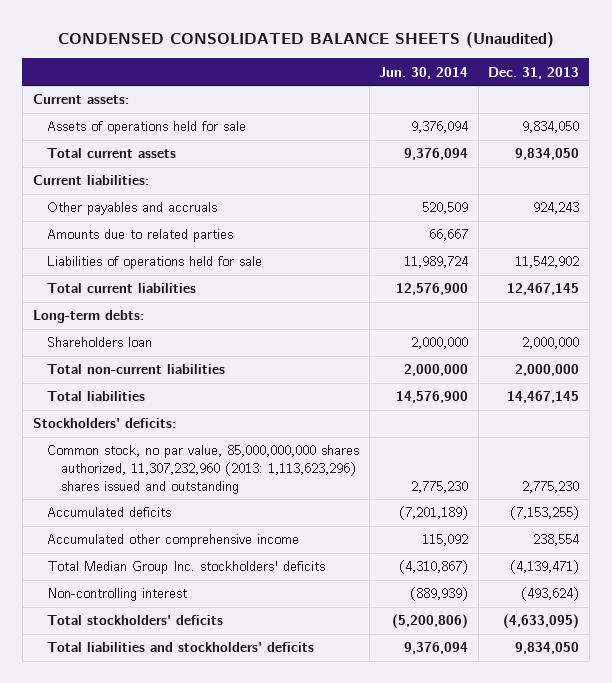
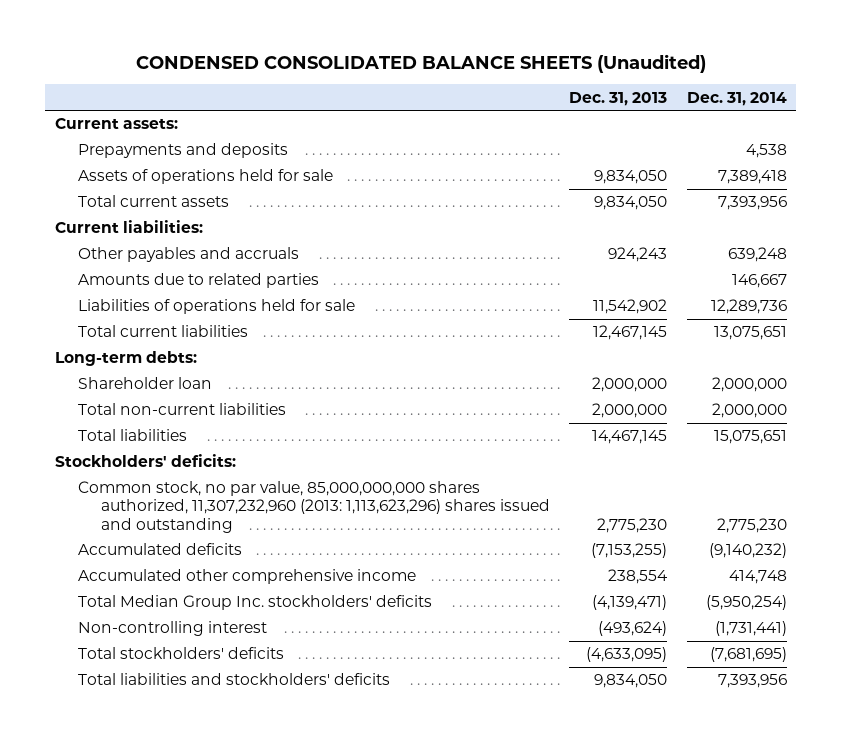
- | Jun. 30, 2014 | Dec. 31, 2013
+ | Dec. 31, 2013 | Dec. 31, 2014
+ Prepayments and deposits | | 4,538
- Shareholders loan | 2,000,000 | 2,000,000
+ Shareholder loan | 2,000,000 | 2,000,000

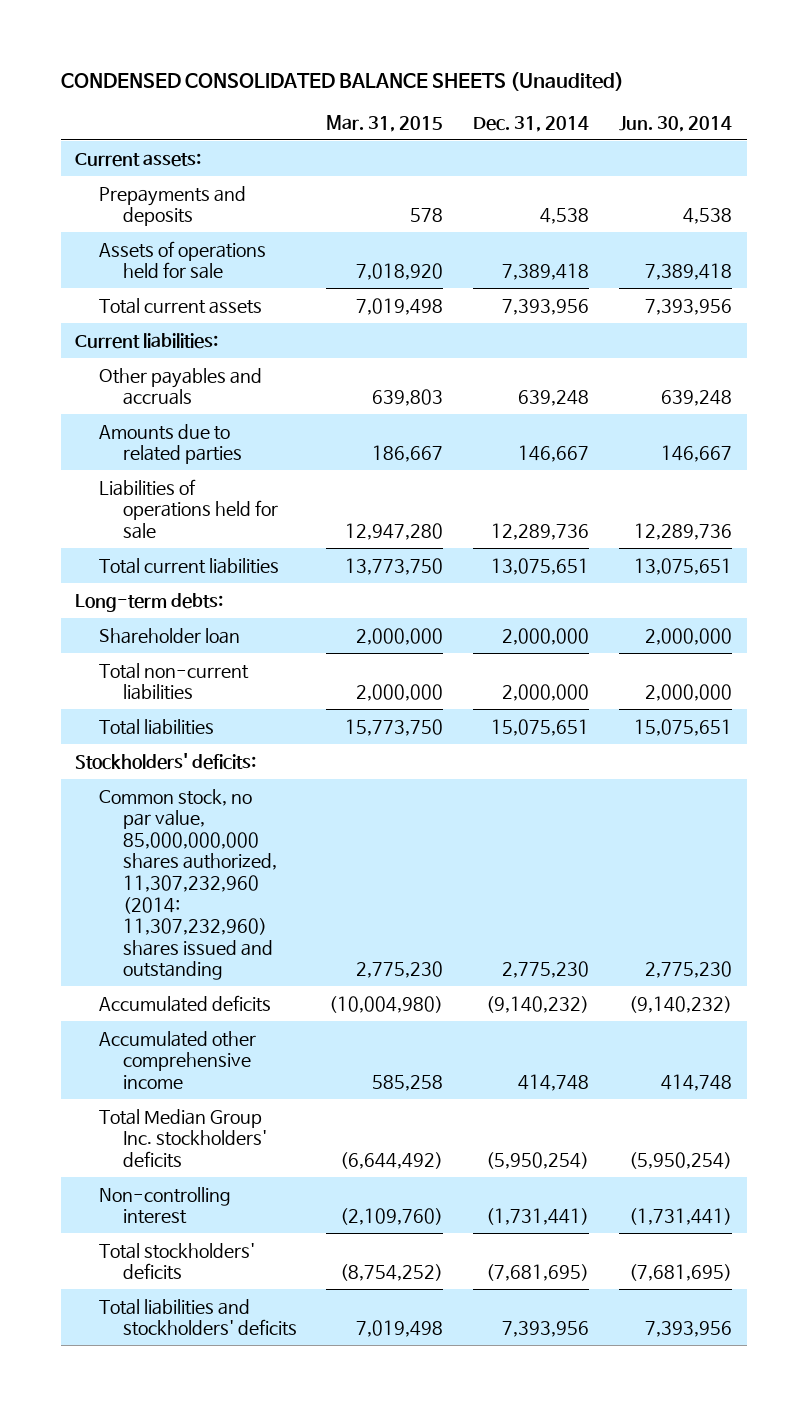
- | Dec. 31, 2013 | Dec. 31, 2014
+ | Mar. 31, 2015 | Dec. 31, 2014 | Jun. 30, 2014
- Common stock, no par value, 85,000,000,000 shares authorized, 11,307,232,960 (2013: 1,113,623,296) shares issued and outstanding | 2,775,230 | 2,775,230
+ Common stock, no par value, 85,000,000,000 shares authorized, 11,307,232,960 (2014: 11,307,232,960) shares issued and outstanding | 2,775,230 | 2,775,230 | 2,775,230

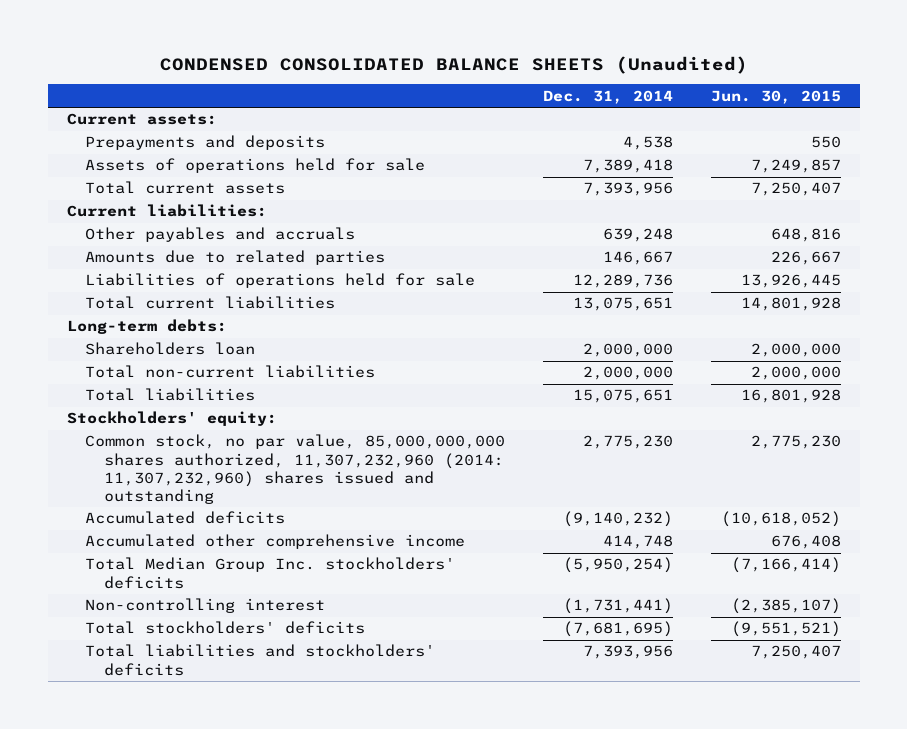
- | Mar. 31, 2015 | Dec. 31, 2014 | Jun. 30, 2014
+ | Dec. 31, 2014 | Jun. 30, 2015
- Shareholder loan | 2,000,000 | 2,000,000 | 2,000,000
+ Shareholders loan | 2,000,000 | 2,000,000
- Stockholders' deficits:
+ Stockholders' equity:

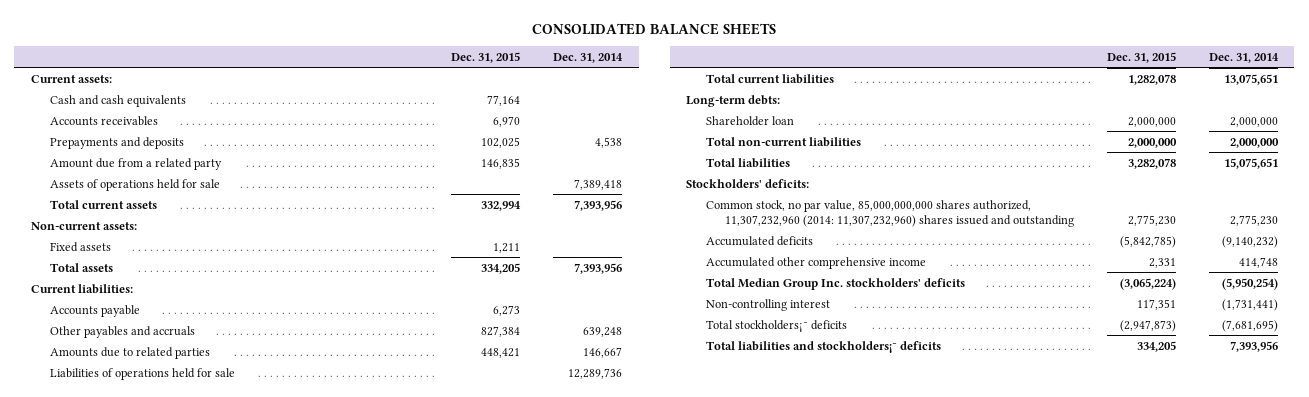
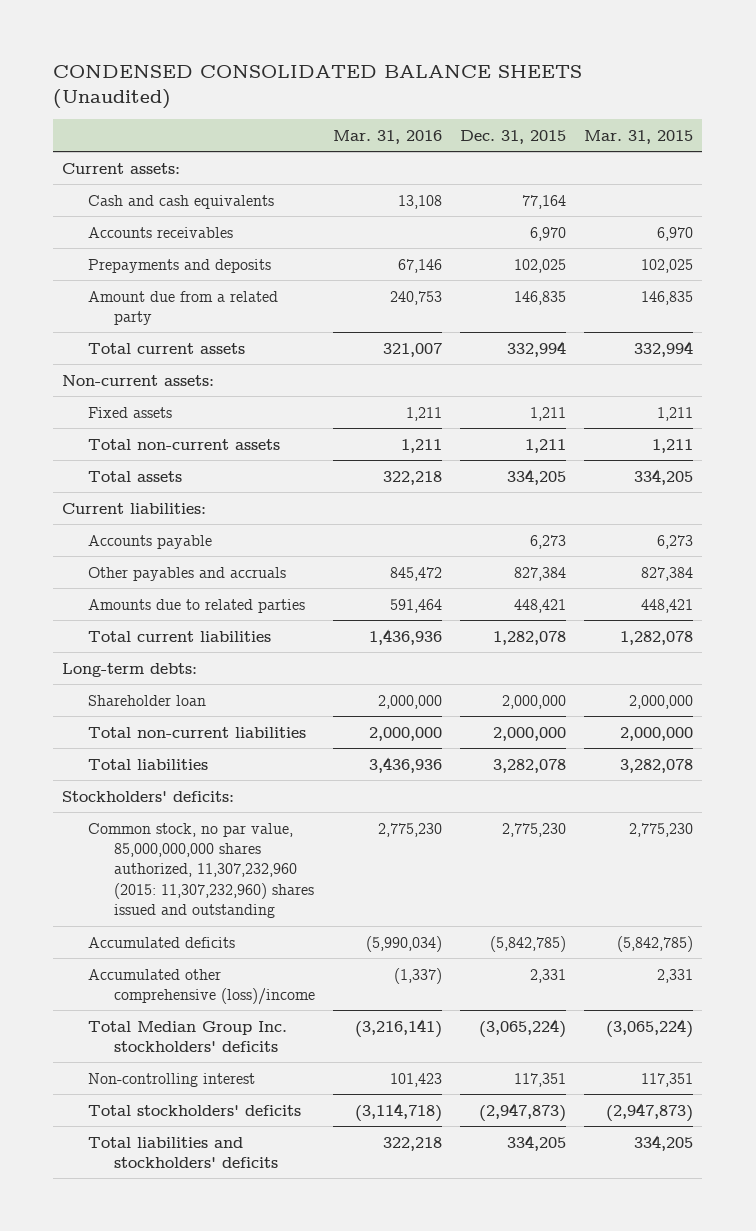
- CONSOLIDATED BALANCE SHEETS
+ CONDENSED CONSOLIDATED BALANCE SHEETS (Unaudited)
- | Dec. 31, 2015 | Dec. 31, 2014
+ | Mar. 31, 2016 | Dec. 31, 2015 | Mar. 31, 2015
- Assets of operations held for sale | | 7,389,418
+ Total non-current assets | 1,211 | 1,211 | 1,211
- Liabilities of operations held for sale | | 12,289,736
- Common stock, no par value, 85,000,000,000 shares authorized, 11,307,232,960 (2014: 11,307,232,960) shares issued and outstanding | 2,775,230 | 2,775,230
+ Common stock, no par value, 85,000,000,000 shares authorized, 11,307,232,960 (2015: 11,307,232,960) shares issued and outstanding | 2,775,230 | 2,775,230 | 2,775,230
- Accumulated other comprehensive income | 2,331 | 414,748
+ Accumulated other comprehensive (loss)/income | (1,337) | 2,331 | 2,331
- Total stockholders¡¯ deficits | (2,947,873) | (7,681,695)
- Total liabilities and stockholders¡¯ deficits | 334,205 | 7,393,956
+ Total stockholders' deficits | (3,114,718) | (2,947,873) | (2,947,873)
+ Total liabilities and stockholders' deficits | 322,218 | 334,205 | 334,205

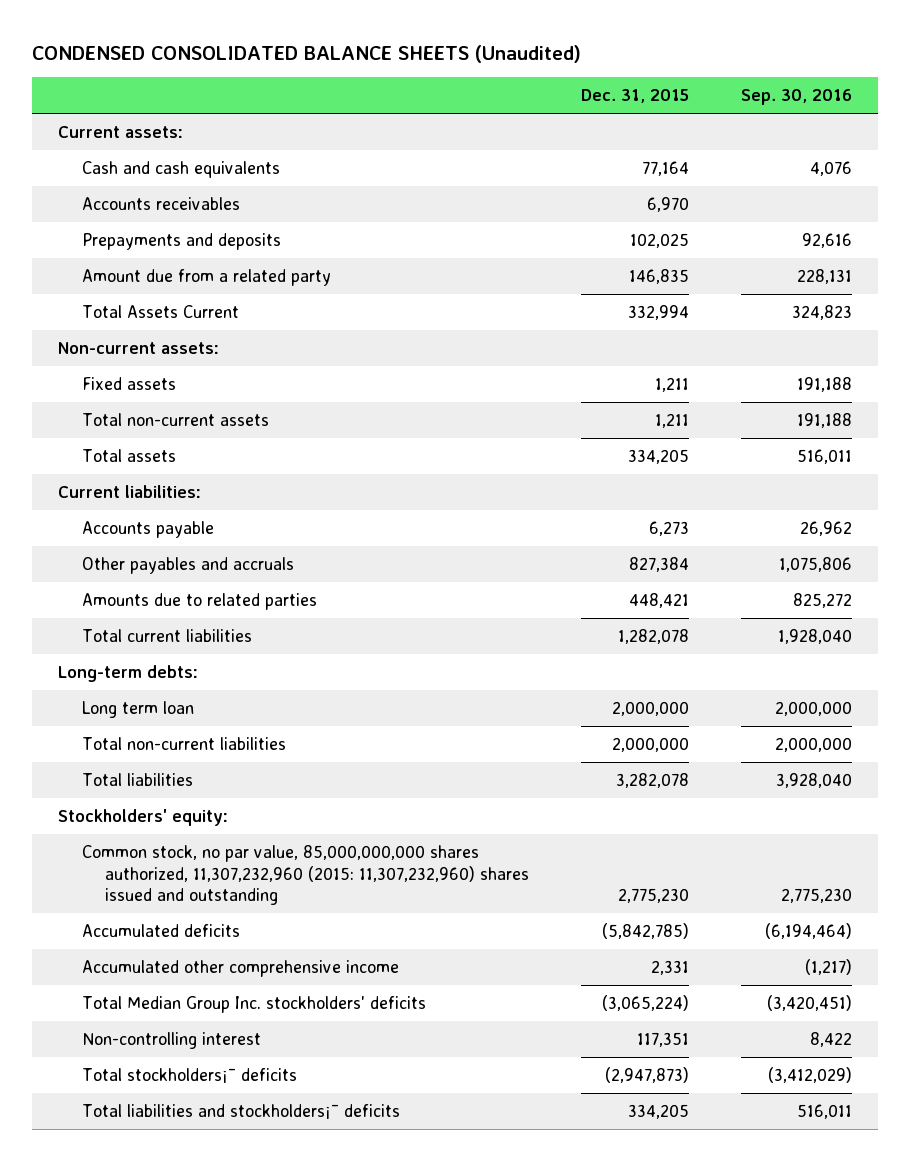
- | Mar. 31, 2016 | Dec. 31, 2015 | Mar. 31, 2015
+ | Dec. 31, 2015 | Sep. 30, 2016
- Total current assets | 321,007 | 332,994 | 332,994
+ Total Assets Current | 332,994 | 324,823
- Shareholder loan | 2,000,000 | 2,000,000 | 2,000,000
+ Long term loan | 2,000,000 | 2,000,000
- Stockholders' deficits:
+ Stockholders' equity:
- Accumulated other comprehensive (loss)/income | (1,337) | 2,331 | 2,331
+ Accumulated other comprehensive income | 2,331 | (1,217)
- Total stockholders' deficits | (3,114,718) | (2,947,873) | (2,947,873)
- Total liabilities and stockholders' deficits | 322,218 | 334,205 | 334,205
+ Total stockholders¡¯ deficits | (2,947,873) | (3,412,029)
+ Total liabilities and stockholders¡¯ deficits | 334,205 | 516,011

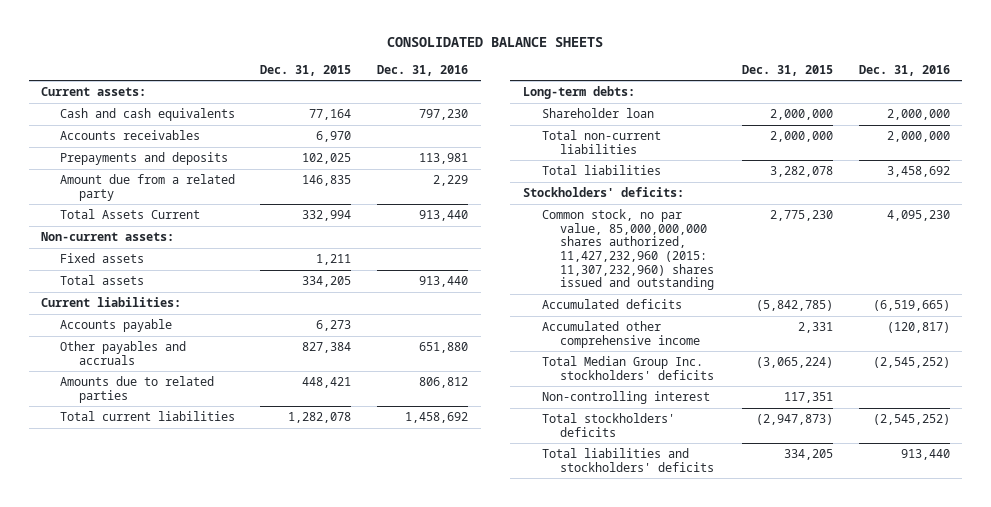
- CONDENSED CONSOLIDATED BALANCE SHEETS (Unaudited)
+ CONSOLIDATED BALANCE SHEETS
- | Dec. 31, 2015 | Sep. 30, 2016
+ | Dec. 31, 2015 | Dec. 31, 2016
- Total non-current assets | 1,211 | 191,188
- Long term loan | 2,000,000 | 2,000,000
+ Shareholder loan | 2,000,000 | 2,000,000
- Stockholders' equity:
- Common stock, no par value, 85,000,000,000 shares authorized, 11,307,232,960 (2015: 11,307,232,960) shares issued and outstanding | 2,775,230 | 2,775,230
+ Stockholders' deficits:
+ Common stock, no par value, 85,000,000,000 shares authorized, 11,427,232,960 (2015: 11,307,232,960) shares issued and outstanding | 2,775,230 | 4,095,230
- Total stockholders¡¯ deficits | (2,947,873) | (3,412,029)
- Total liabilities and stockholders¡¯ deficits | 334,205 | 516,011
+ Total stockholders' deficits | (2,947,873) | (2,545,252)
+ Total liabilities and stockholders' deficits | 334,205 | 913,440

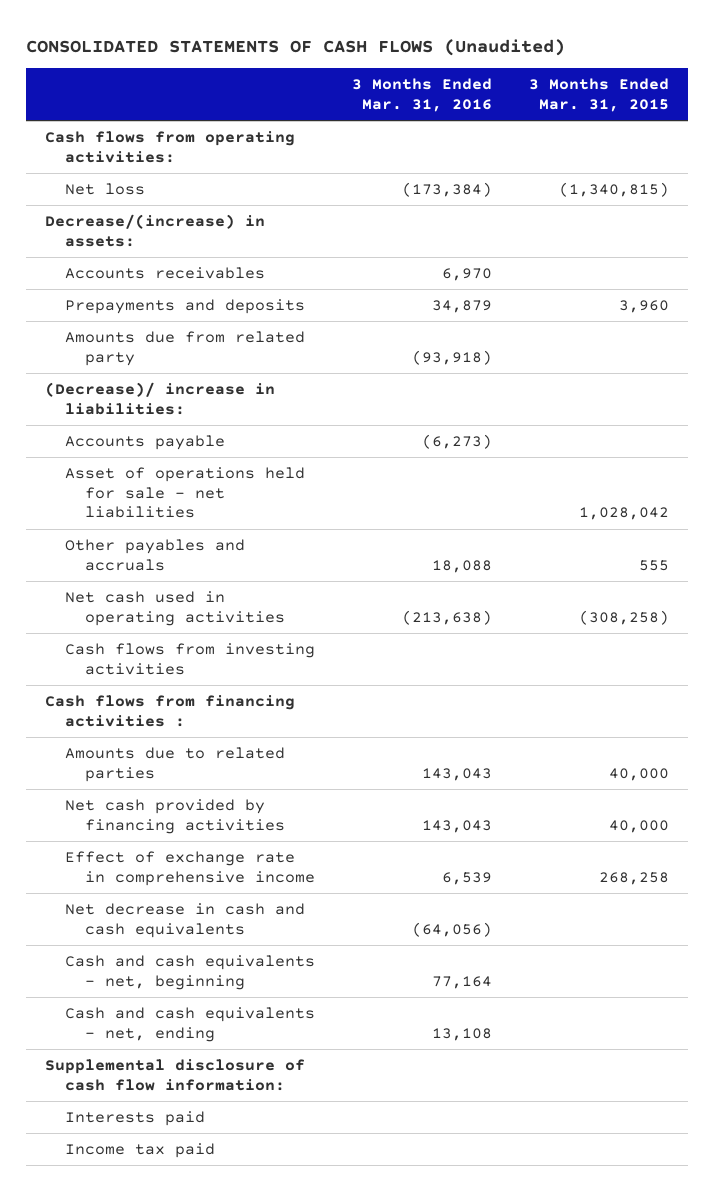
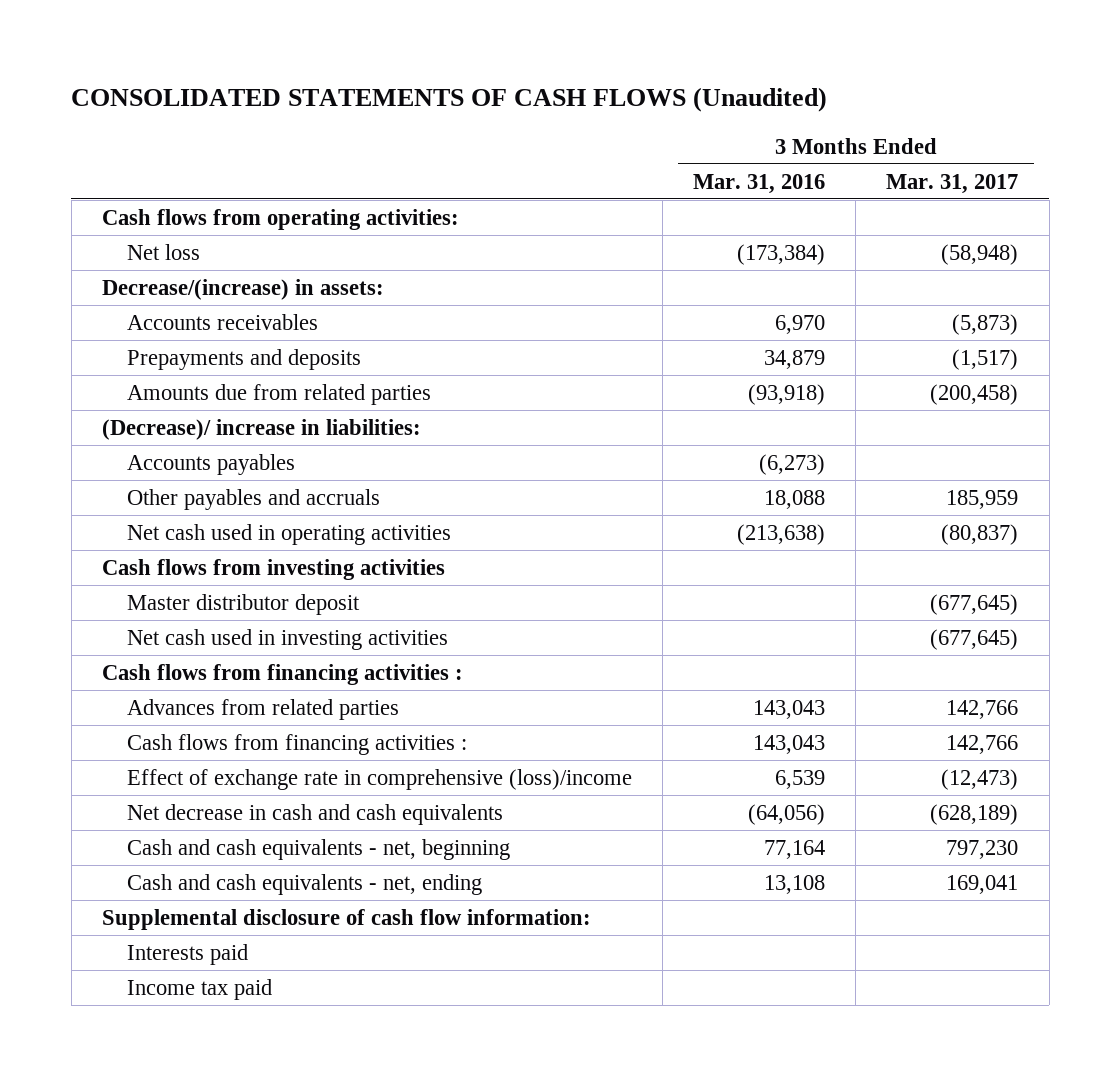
- | 3 Months Ended Mar. 31, 2016 | 3 Months Ended Mar. 31, 2015
+ | 3 Months Ended Mar. 31, 2016 | 3 Months Ended Mar. 31, 2017
- Amounts due from related party | (93,918) |
+ Amounts due from related parties | (93,918) | (200,458)
- Accounts payable | (6,273) |
- Asset of operations held for sale - net liabilities | | 1,028,042
+ Accounts payables | (6,273) |
+ Master distributor deposit | | (677,645)
+ Net cash used in investing activities | | (677,645)
- Amounts due to related parties | 143,043 | 40,000
- Net cash provided by financing activities | 143,043 | 40,000
- Effect of exchange rate in comprehensive income | 6,539 | 268,258
+ Advances from related parties | 143,043 | 142,766
+ Cash flows from financing activities : | 143,043 | 142,766
+ Effect of exchange rate in comprehensive (loss)/income | 6,539 | (12,473)

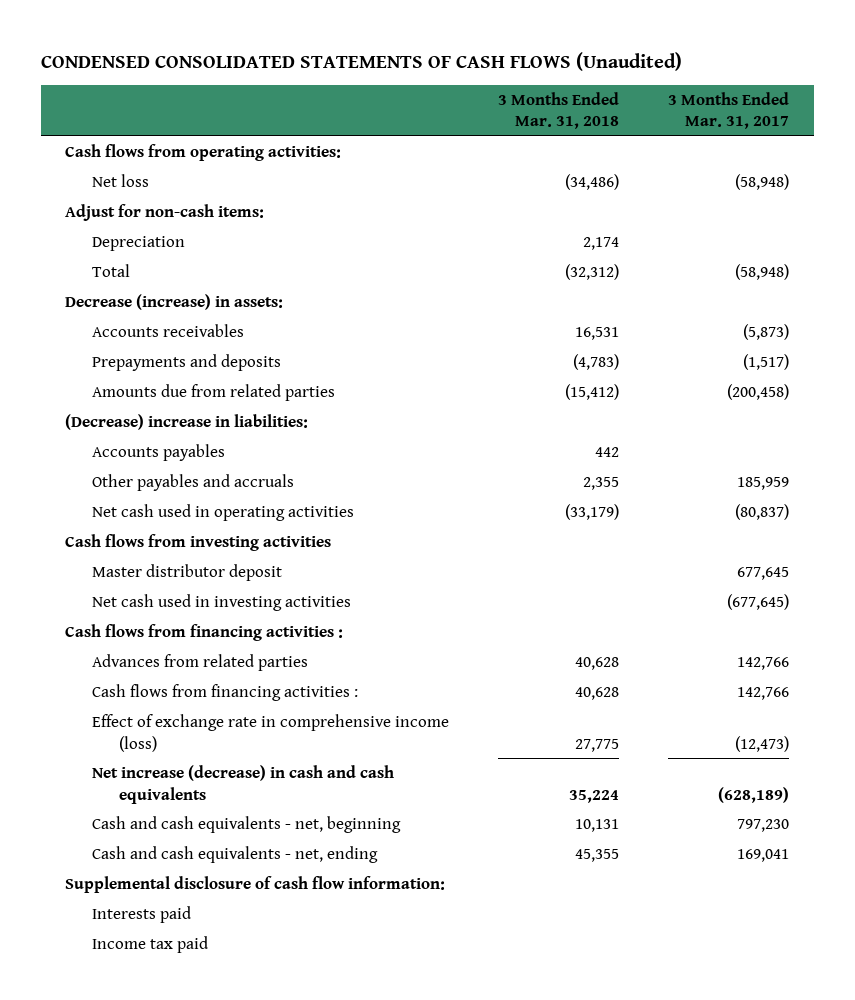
- CONSOLIDATED STATEMENTS OF CASH FLOWS (Unaudited)
+ CONDENSED CONSOLIDATED STATEMENTS OF CASH FLOWS (Unaudited)
- | 3 Months Ended Mar. 31, 2016 | 3 Months Ended Mar. 31, 2017
+ | 3 Months Ended Mar. 31, 2018 | 3 Months Ended Mar. 31, 2017
- Decrease/(increase) in assets:
+ Adjust for non-cash items:
+ Depreciation | 2,174 |
+ Total | (32,312) | (58,948)
+ Decrease (increase) in assets:
- (Decrease)/ increase in liabilities:
+ (Decrease) increase in liabilities:
- Master distributor deposit | | (677,645)
+ Master distributor deposit | | 677,645
- Effect of exchange rate in comprehensive (loss)/income | 6,539 | (12,473)
- Net decrease in cash and cash equivalents | (64,056) | (628,189)
+ Effect of exchange rate in comprehensive income (loss) | 27,775 | (12,473)
+ Net increase (decrease) in cash and cash equivalents | 35,224 | (628,189)

